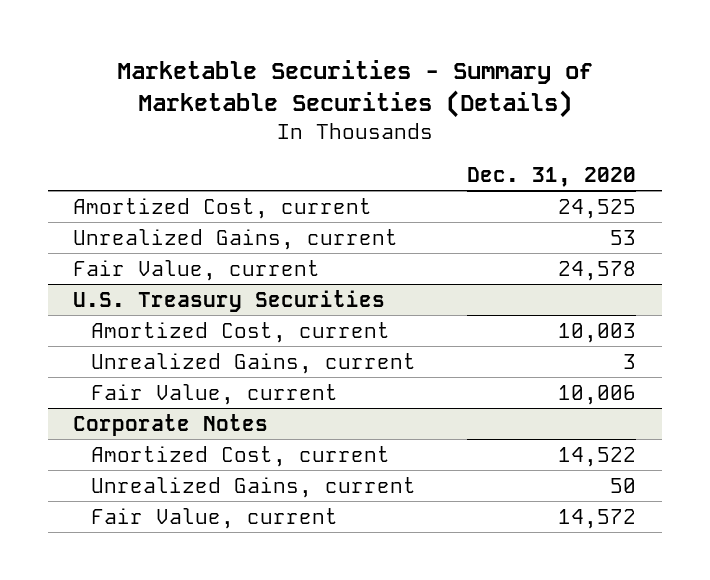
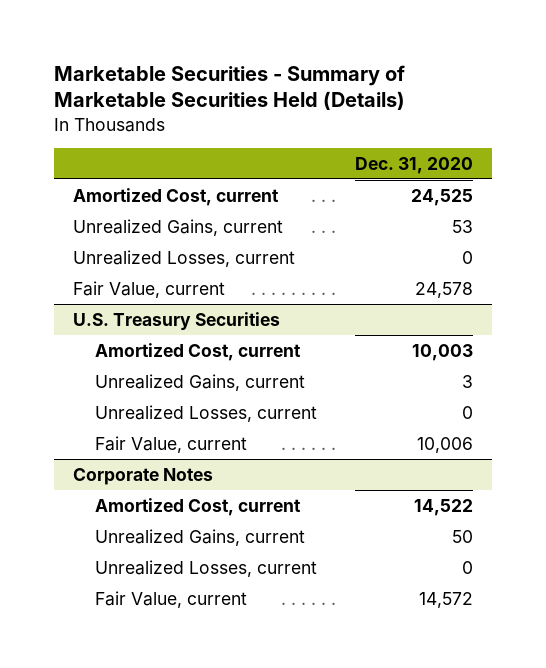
- Marketable Securities - Summary of Marketable Securities (Details)
+ Marketable Securities - Summary of Marketable Securities Held (Details)
+ Unrealized Losses, current | 0
@ U.S. Treasury Securities
+ Unrealized Losses, current | 0
@ Corporate Notes
+ Unrealized Losses, current | 0

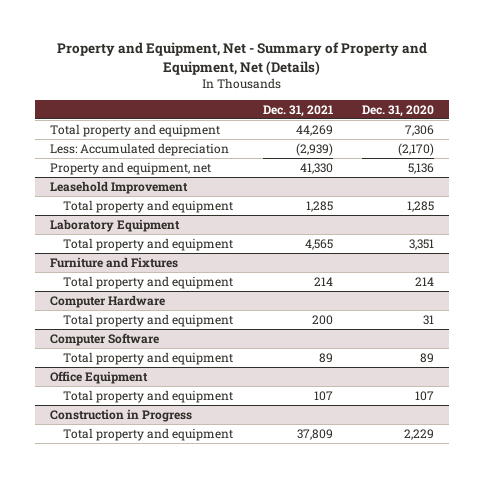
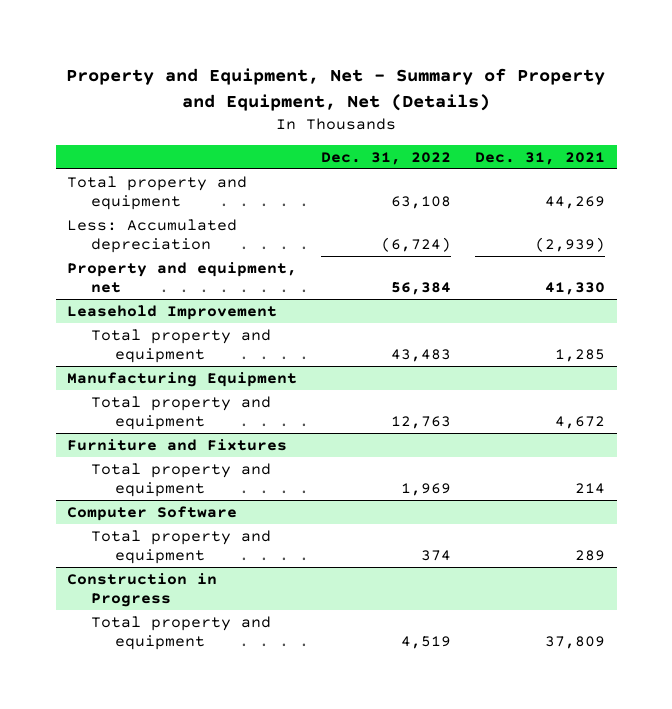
- | Dec. 31, 2021 | Dec. 31, 2020
+ | Dec. 31, 2022 | Dec. 31, 2021
- Laboratory Equipment
- Total property and equipment | 4,565 | 3,351
+ Manufacturing Equipment
+ Total property and equipment | 12,763 | 4,672
- Computer Hardware
- Total property and equipment | 200 | 31
@ Computer Software
- Total property and equipment | 89 | 89
- Office Equipment
- Total property and equipment | 107 | 107
@ Computer Software
+ Total property and equipment | 374 | 289

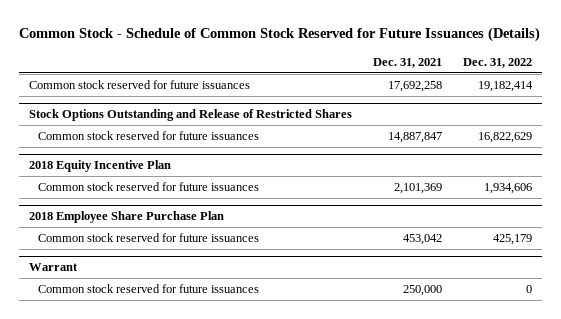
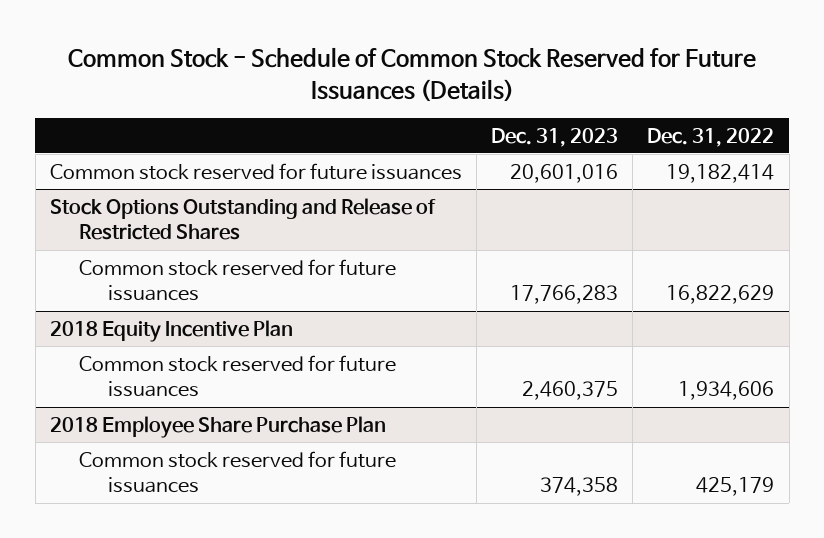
- | Dec. 31, 2021 | Dec. 31, 2022
+ | Dec. 31, 2023 | Dec. 31, 2022
- Warrant
- Common stock reserved for future issuances | 250,000 | 0

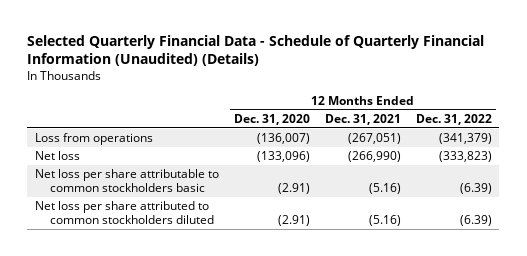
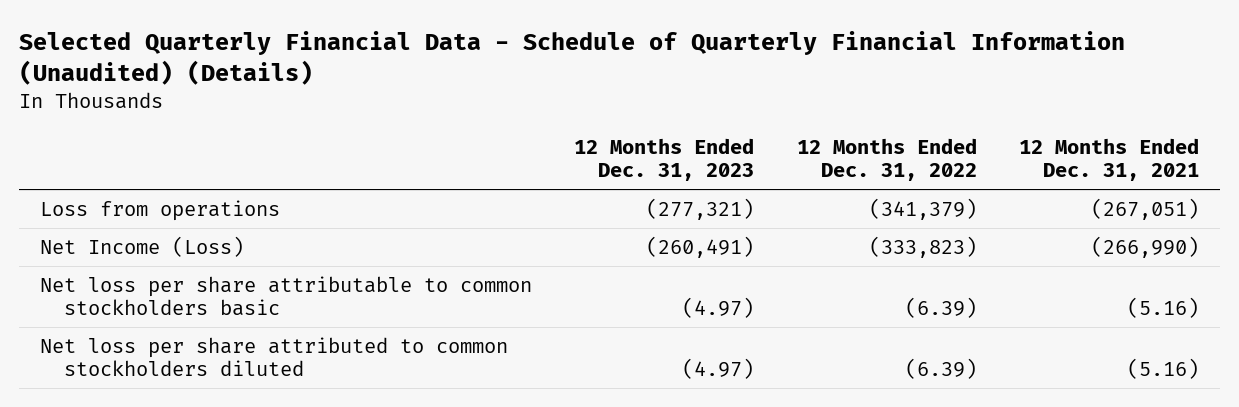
- | 12 Months Ended Dec. 31, 2020 | 12 Months Ended Dec. 31, 2021 | 12 Months Ended Dec. 31, 2022
+ | 12 Months Ended Dec. 31, 2023 | 12 Months Ended Dec. 31, 2022 | 12 Months Ended Dec. 31, 2021
- Net loss | (133,096) | (266,990) | (333,823)
+ Net Income (Loss) | (260,491) | (333,823) | (266,990)

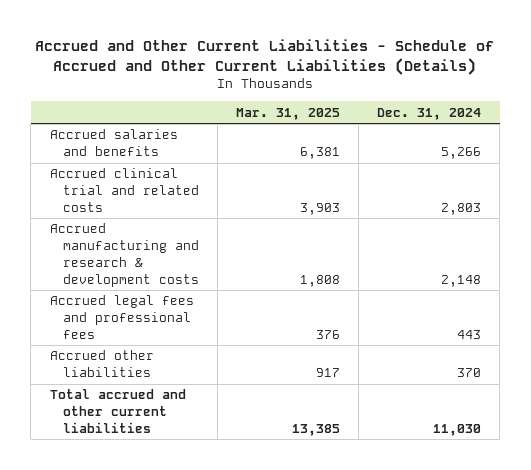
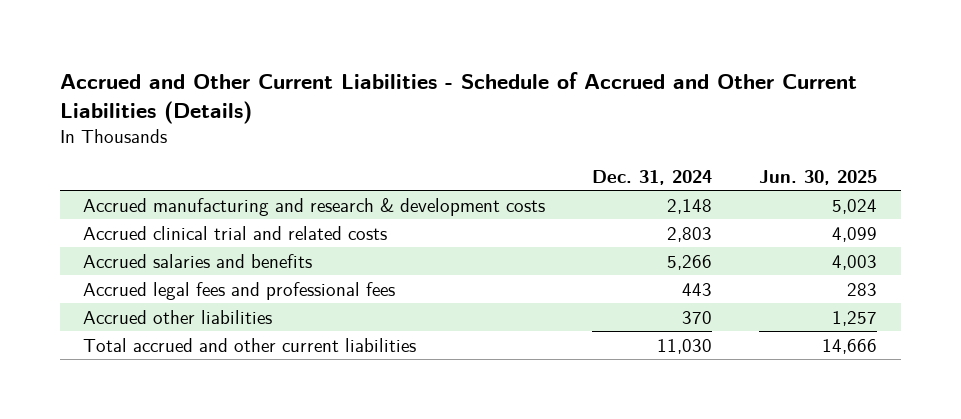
- | Mar. 31, 2025 | Dec. 31, 2024
+ | Dec. 31, 2024 | Jun. 30, 2025
moved down: Accrued clinical trial and related costs | 2,803 | 4,099
moved down: Accrued salaries and benefits | 5,266 | 4,003

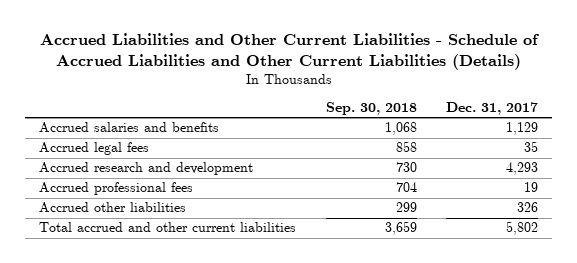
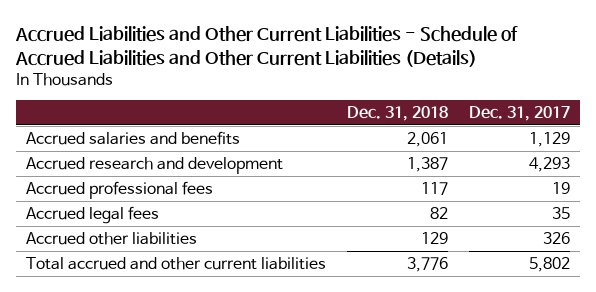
- | Sep. 30, 2018 | Dec. 31, 2017
+ | Dec. 31, 2018 | Dec. 31, 2017
moved down: Accrued legal fees | 82 | 35

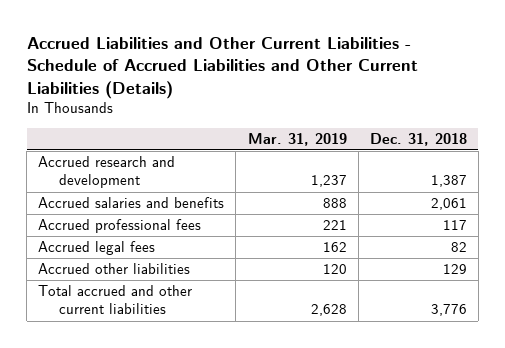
- | Dec. 31, 2018 | Dec. 31, 2017
+ | Mar. 31, 2019 | Dec. 31, 2018
moved down: Accrued salaries and benefits | 888 | 2,061

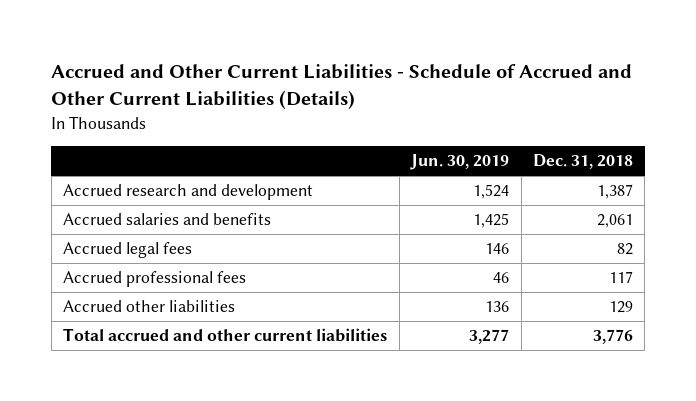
- Accrued Liabilities and Other Current Liabilities - Schedule of Accrued Liabilities and Other Current Liabilities (Details)
+ Accrued and Other Current Liabilities - Schedule of Accrued and Other Current Liabilities (Details)
- | Mar. 31, 2019 | Dec. 31, 2018
+ | Jun. 30, 2019 | Dec. 31, 2018
moved down: Accrued professional fees | 46 | 117

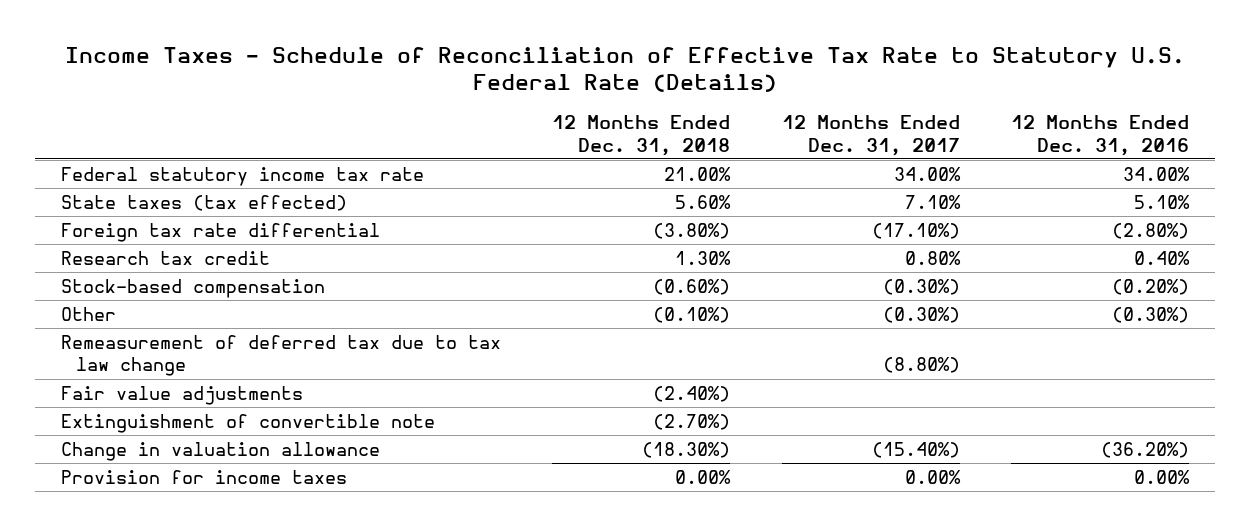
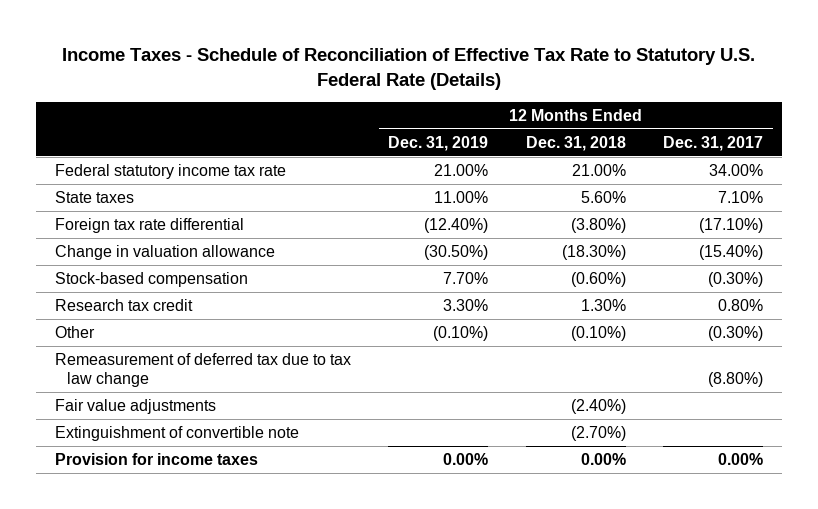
- | 12 Months Ended Dec. 31, 2018 | 12 Months Ended Dec. 31, 2017 | 12 Months Ended Dec. 31, 2016
+ | 12 Months Ended Dec. 31, 2019 | 12 Months Ended Dec. 31, 2018 | 12 Months Ended Dec. 31, 2017
- State taxes (tax effected) | 5.60% | 7.10% | 5.10%
+ State taxes | 11.00% | 5.60% | 7.10%
moved up: Change in valuation allowance | (30.50%) | (18.30%) | (15.40%)
moved down: Research tax credit | 3.30% | 1.30% | 0.80%

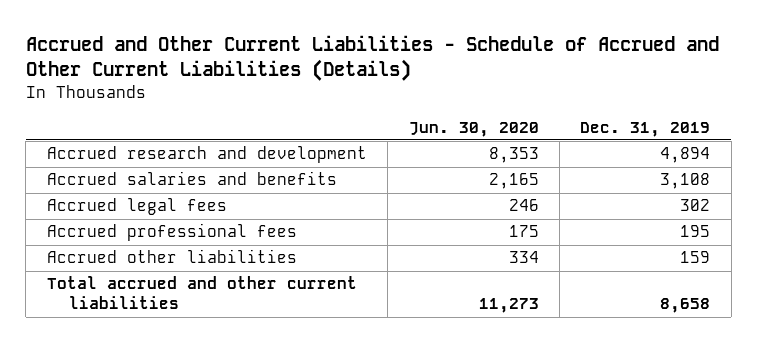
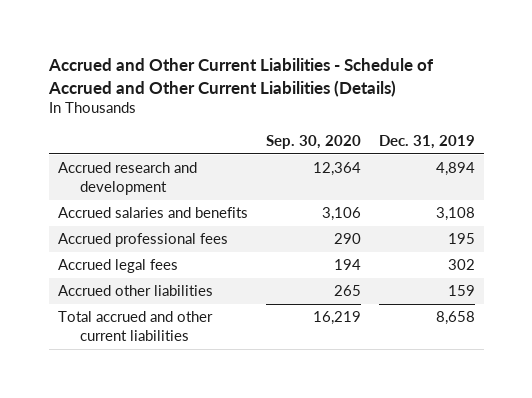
- | Jun. 30, 2020 | Dec. 31, 2019
+ | Sep. 30, 2020 | Dec. 31, 2019
moved down: Accrued legal fees | 194 | 302

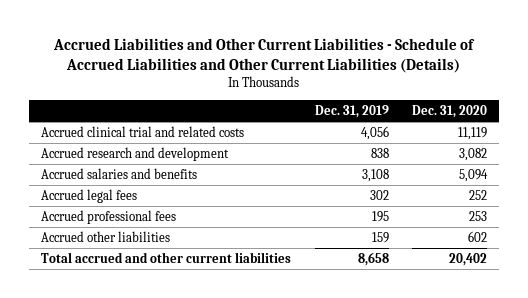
- Accrued and Other Current Liabilities - Schedule of Accrued and Other Current Liabilities (Details)
+ Accrued Liabilities and Other Current Liabilities - Schedule of Accrued Liabilities and Other Current Liabilities (Details)
- | Sep. 30, 2020 | Dec. 31, 2019
+ | Dec. 31, 2019 | Dec. 31, 2020
- Accrued research and development | 12,364 | 4,894
+ Accrued clinical trial and related costs | 4,056 | 11,119
+ Accrued research and development | 838 | 3,082
moved down: Accrued professional fees | 195 | 253

